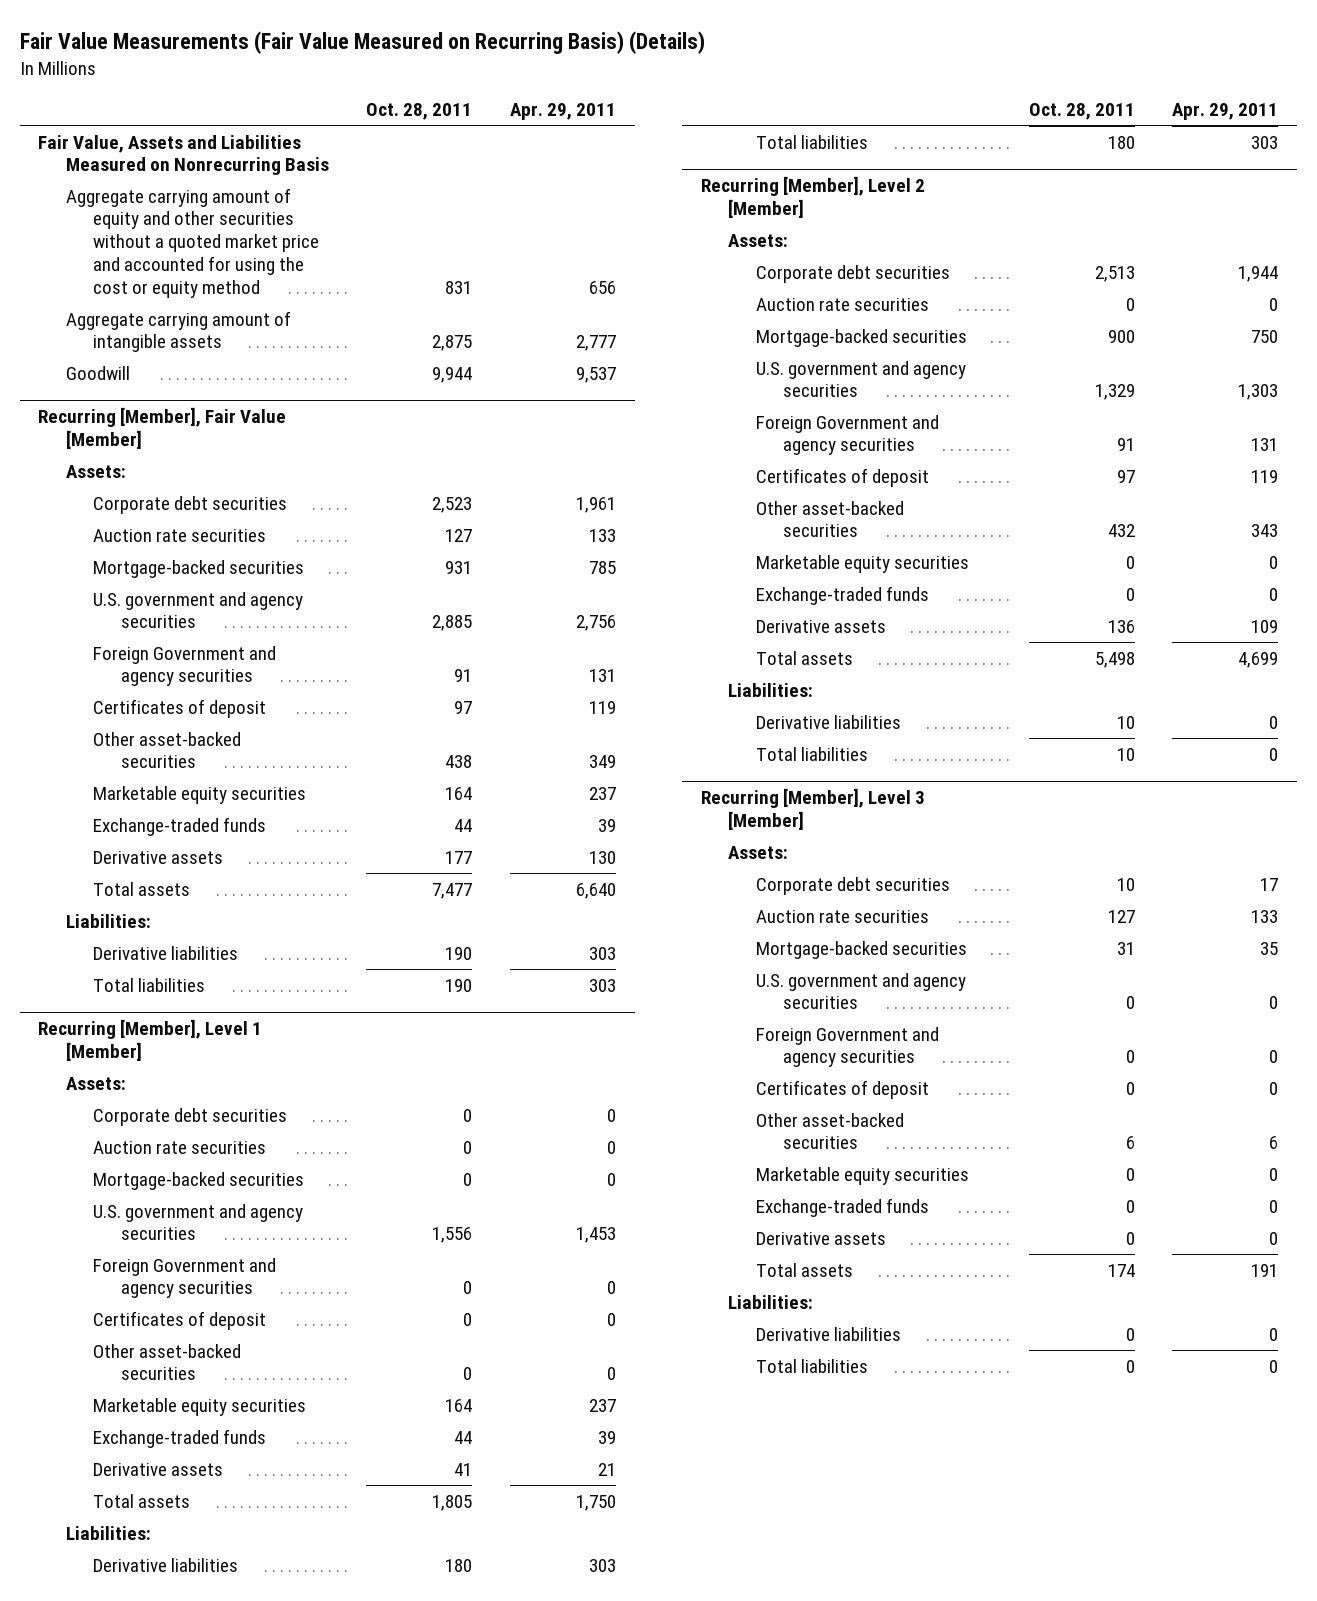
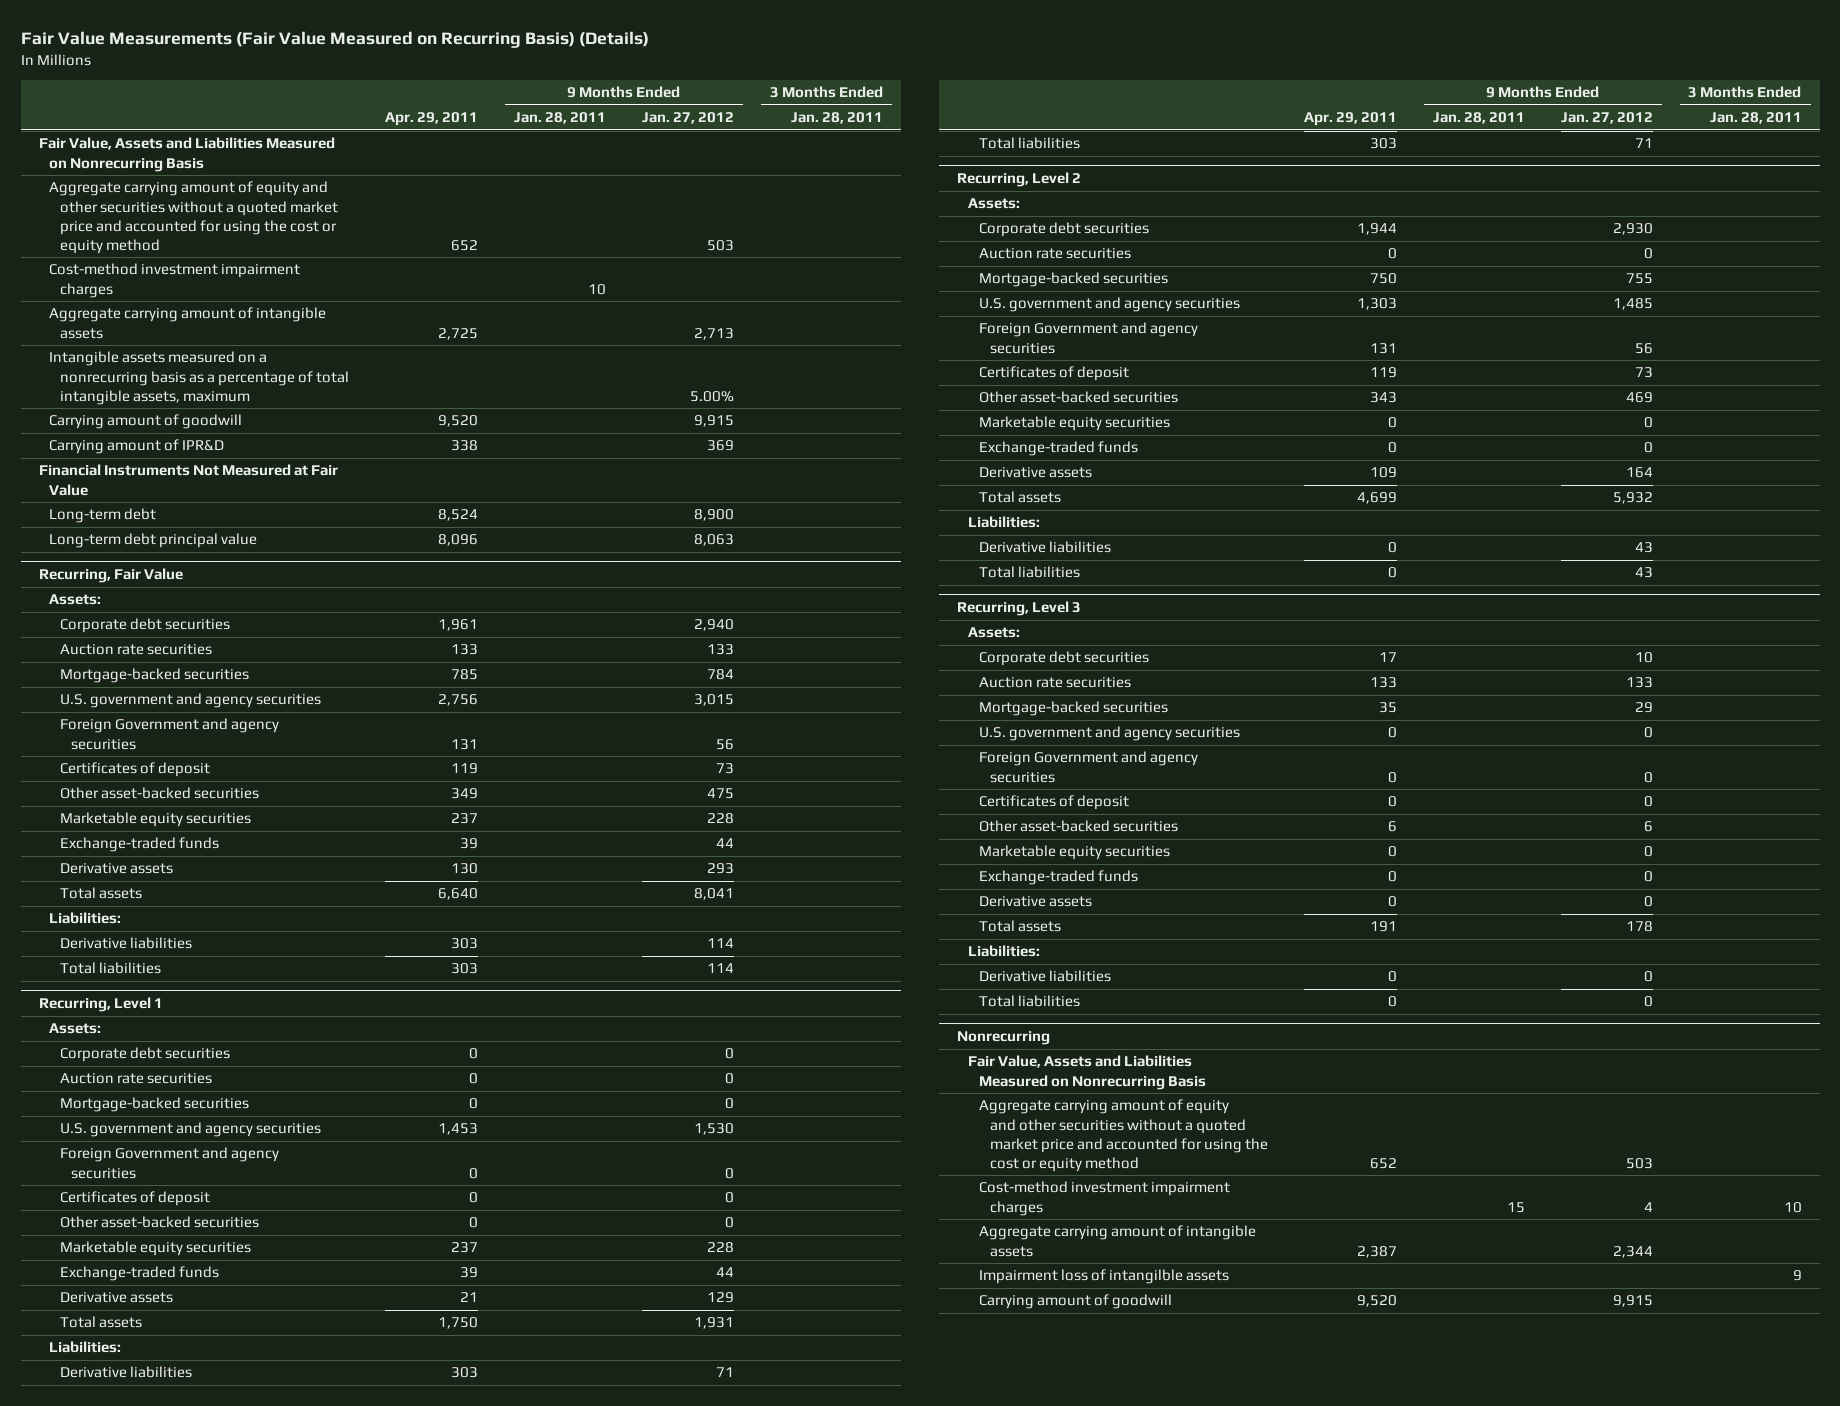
- | Oct. 28, 2011 | Apr. 29, 2011
+ | Apr. 29, 2011 | 9 Months Ended Jan. 28, 2011 | 9 Months Ended Jan. 27, 2012 | 3 Months Ended Jan. 28, 2011
- Aggregate carrying amount of equity and other securities without a quoted market price and accounted for using the cost or equity method | 831 | 656
- Aggregate carrying amount of intangible assets | 2,875 | 2,777
- Goodwill | 9,944 | 9,537
- Recurring [Member], Fair Value [Member]
+ Aggregate carrying amount of equity and other securities without a quoted market price and accounted for using the cost or equity method | 652 | | 503 |
+ Cost-method investment impairment charges | | 10 | |
+ Aggregate carrying amount of intangible assets | 2,725 | | 2,713 |
+ Intangible assets measured on a nonrecurring basis as a percentage of total intangible assets, maximum | | | 5.00% |
+ Carrying amount of goodwill | 9,520 | | 9,915 |
+ Carrying amount of IPR&D | 338 | | 369 |
+ Financial Instruments Not Measured at Fair Value
+ Long-term debt | 8,524 | | 8,900 |
+ Long-term debt principal value | 8,096 | | 8,063 |
+ Recurring, Fair Value
- Recurring [Member], Level 1 [Member]
+ Recurring, Level 1
- Recurring [Member], Level 2 [Member]
+ Recurring, Level 2
- Recurring [Member], Level 3 [Member]
+ Recurring, Level 3
+ Nonrecurring
+ Fair Value, Assets and Liabilities Measured on Nonrecurring Basis
+ Aggregate carrying amount of equity and other securities without a quoted market price and accounted for using the cost or equity method | 652 | | 503 |
+ Cost-method investment impairment charges | | 15 | 4 | 10
+ Aggregate carrying amount of intangible assets | 2,387 | | 2,344 |
+ Impairment loss of intangilble assets | | | | 9
+ Carrying amount of goodwill | 9,520 | | 9,915 |

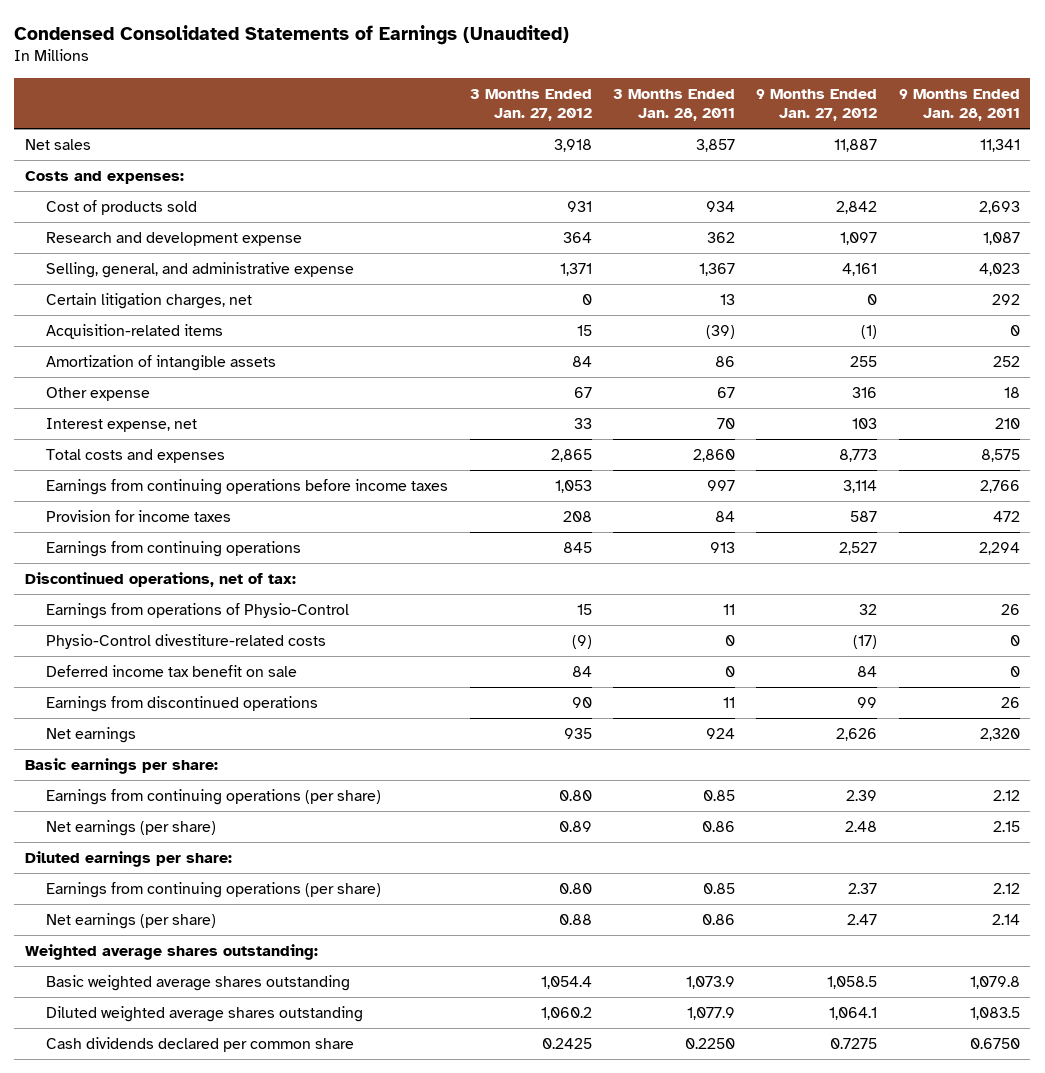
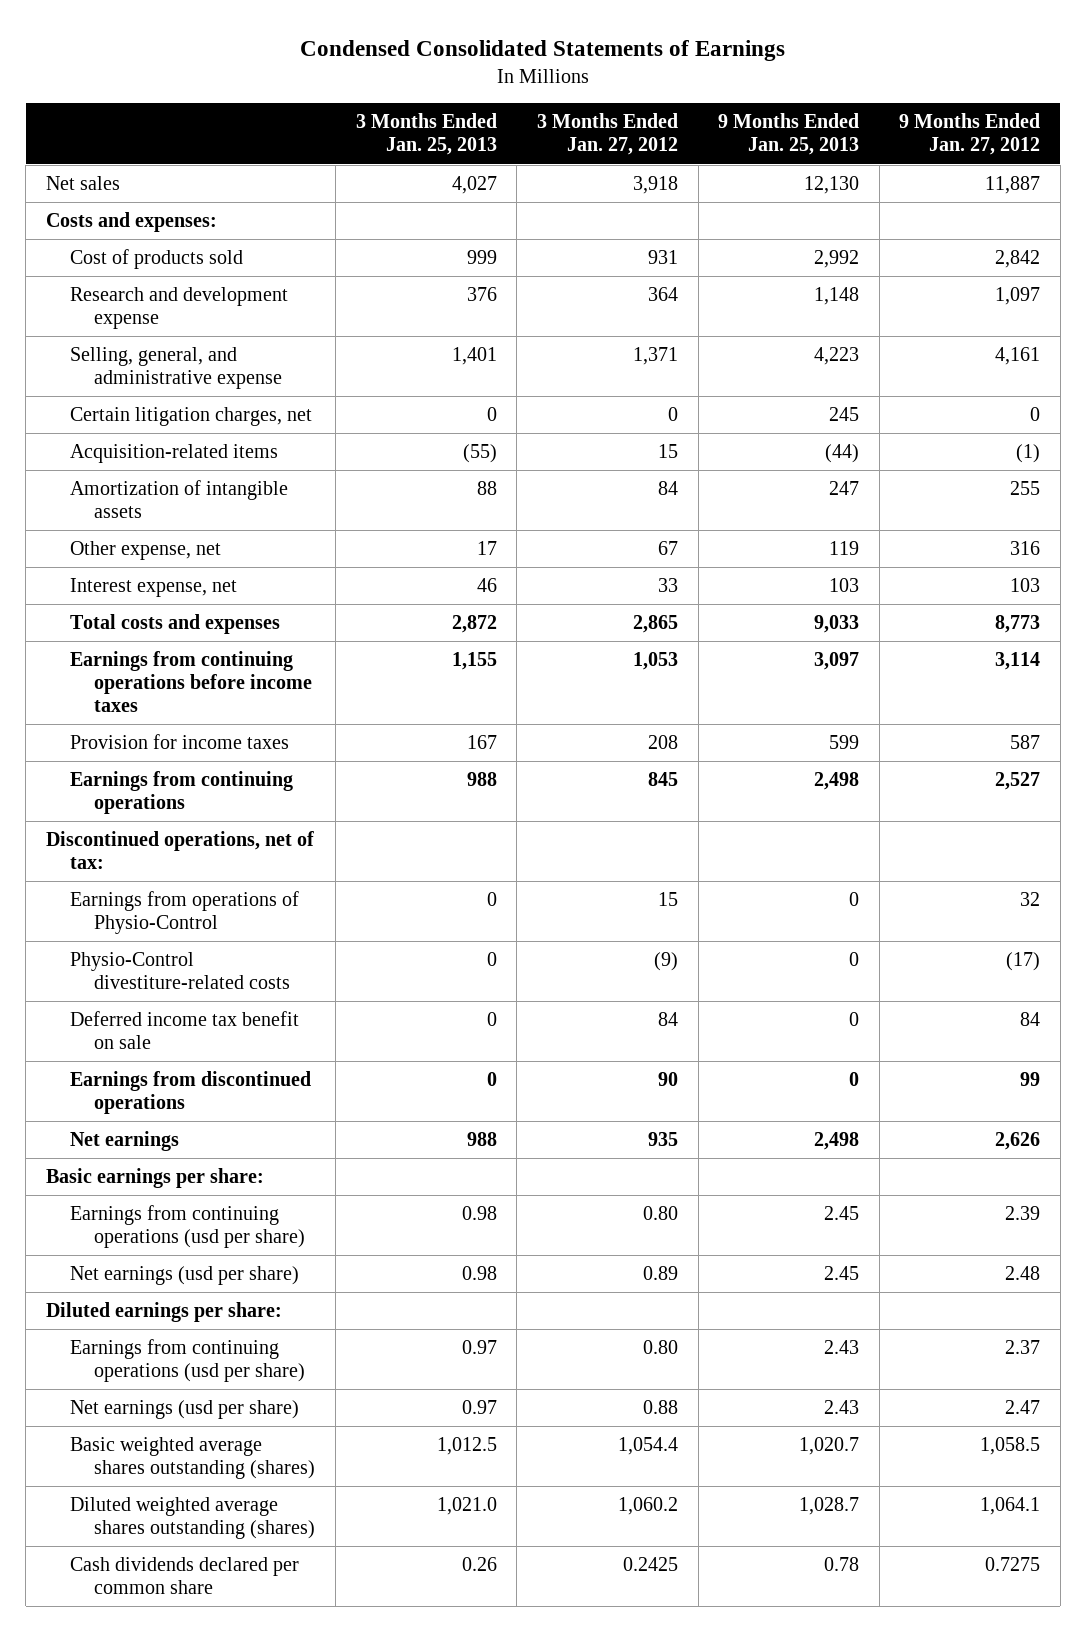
- Condensed Consolidated Statements of Earnings (Unaudited)
+ Condensed Consolidated Statements of Earnings
- | 3 Months Ended Jan. 27, 2012 | 3 Months Ended Jan. 28, 2011 | 9 Months Ended Jan. 27, 2012 | 9 Months Ended Jan. 28, 2011
+ | 3 Months Ended Jan. 25, 2013 | 3 Months Ended Jan. 27, 2012 | 9 Months Ended Jan. 25, 2013 | 9 Months Ended Jan. 27, 2012
- Other expense | 67 | 67 | 316 | 18
+ Other expense, net | 17 | 67 | 119 | 316
- Earnings from continuing operations (per share) | 0.80 | 0.85 | 2.39 | 2.12
- Net earnings (per share) | 0.89 | 0.86 | 2.48 | 2.15
+ Earnings from continuing operations (usd per share) | 0.98 | 0.80 | 2.45 | 2.39
+ Net earnings (usd per share) | 0.98 | 0.89 | 2.45 | 2.48
- Earnings from continuing operations (per share) | 0.80 | 0.85 | 2.37 | 2.12
- Net earnings (per share) | 0.88 | 0.86 | 2.47 | 2.14
- Weighted average shares outstanding:
- Basic weighted average shares outstanding | 1,054.4 | 1,073.9 | 1,058.5 | 1,079.8
- Diluted weighted average shares outstanding | 1,060.2 | 1,077.9 | 1,064.1 | 1,083.5
+ Earnings from continuing operations (usd per share) | 0.97 | 0.80 | 2.43 | 2.37
+ Net earnings (usd per share) | 0.97 | 0.88 | 2.43 | 2.47
+ Basic weighted average shares outstanding (shares) | 1,012.5 | 1,054.4 | 1,020.7 | 1,058.5
+ Diluted weighted average shares outstanding (shares) | 1,021.0 | 1,060.2 | 1,028.7 | 1,064.1

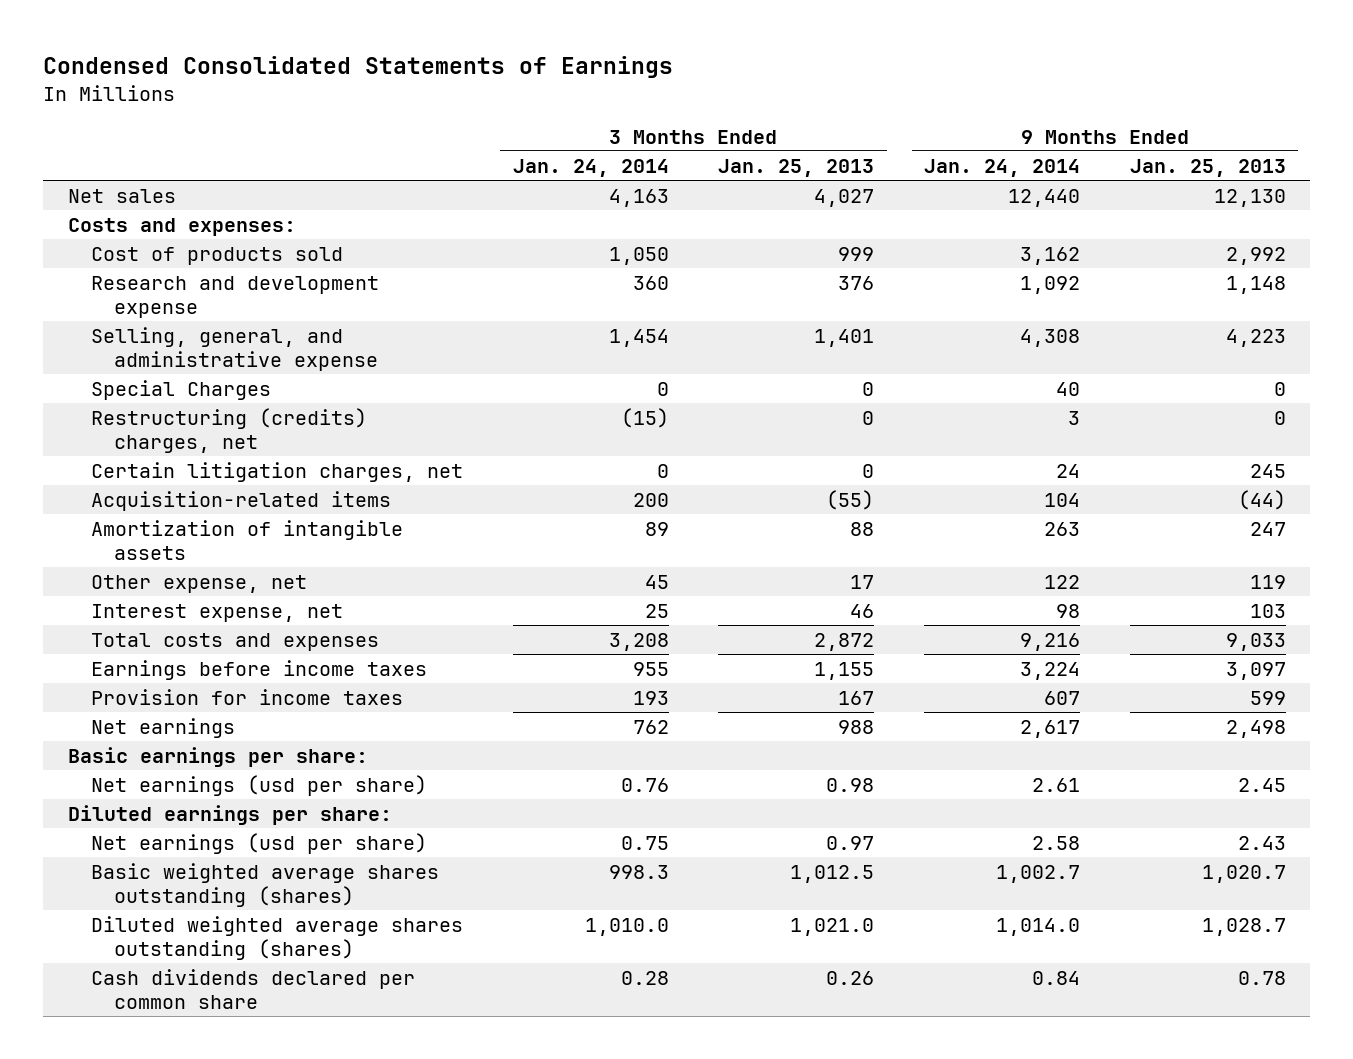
- | 3 Months Ended Jan. 25, 2013 | 3 Months Ended Jan. 27, 2012 | 9 Months Ended Jan. 25, 2013 | 9 Months Ended Jan. 27, 2012
+ | 3 Months Ended Jan. 24, 2014 | 3 Months Ended Jan. 25, 2013 | 9 Months Ended Jan. 24, 2014 | 9 Months Ended Jan. 25, 2013
+ Special Charges | 0 | 0 | 40 | 0
+ Restructuring (credits) charges, net | (15) | 0 | 3 | 0
- Earnings from continuing operations before income taxes | 1,155 | 1,053 | 3,097 | 3,114
+ Earnings before income taxes | 955 | 1,155 | 3,224 | 3,097
- Earnings from continuing operations | 988 | 845 | 2,498 | 2,527
- Discontinued operations, net of tax:
- Earnings from operations of Physio-Control | 0 | 15 | 0 | 32
- Physio-Control divestiture-related costs | 0 | (9) | 0 | (17)
- Deferred income tax benefit on sale | 0 | 84 | 0 | 84
- Earnings from discontinued operations | 0 | 90 | 0 | 99
- Earnings from continuing operations (usd per share) | 0.98 | 0.80 | 2.45 | 2.39
- Earnings from continuing operations (usd per share) | 0.97 | 0.80 | 2.43 | 2.37

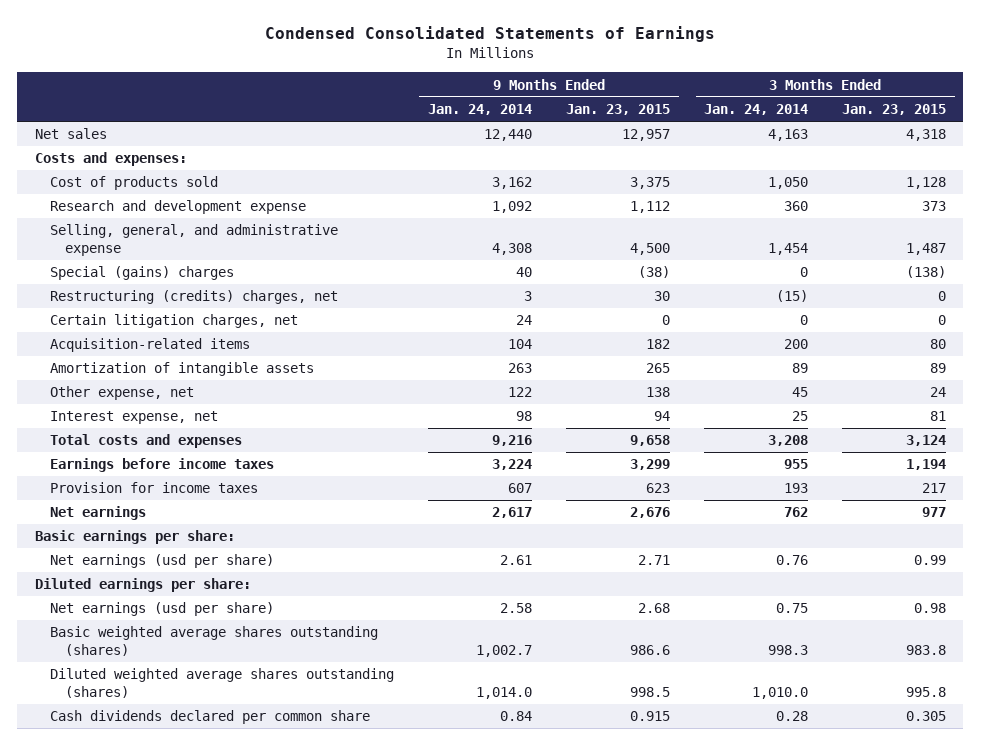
- | 3 Months Ended Jan. 24, 2014 | 3 Months Ended Jan. 25, 2013 | 9 Months Ended Jan. 24, 2014 | 9 Months Ended Jan. 25, 2013
+ | 9 Months Ended Jan. 24, 2014 | 9 Months Ended Jan. 23, 2015 | 3 Months Ended Jan. 24, 2014 | 3 Months Ended Jan. 23, 2015
- Special Charges | 0 | 0 | 40 | 0
+ Special (gains) charges | 40 | (38) | 0 | (138)

